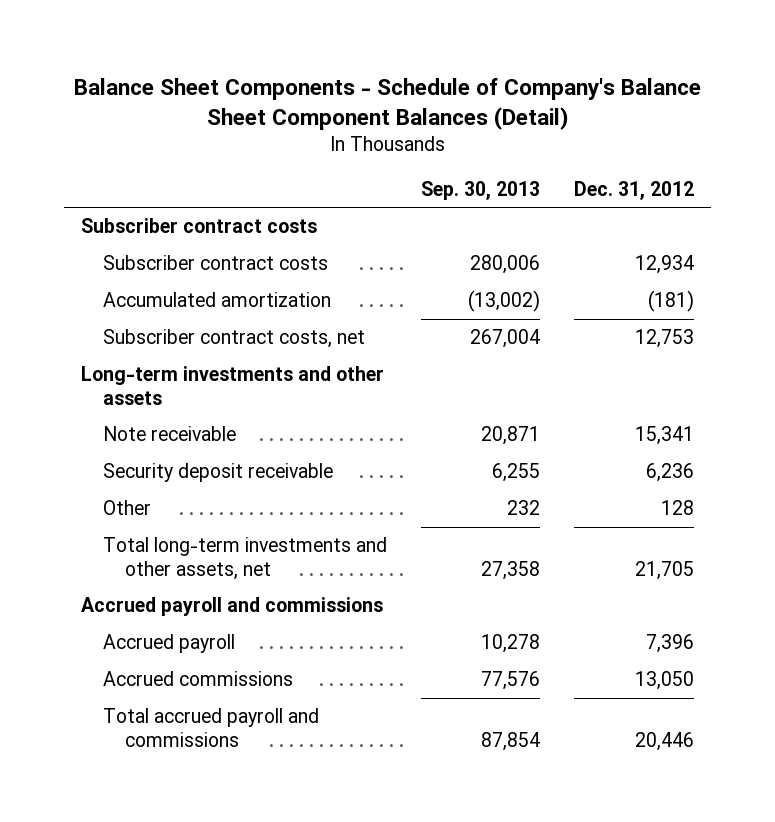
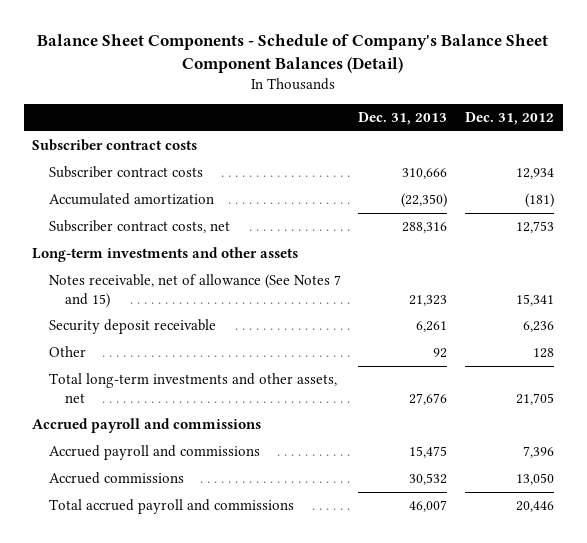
- | Sep. 30, 2013 | Dec. 31, 2012
+ | Dec. 31, 2013 | Dec. 31, 2012
- Note receivable | 20,871 | 15,341
+ Notes receivable, net of allowance (See Notes 7 and 15) | 21,323 | 15,341
- Accrued payroll | 10,278 | 7,396
+ Accrued payroll and commissions | 15,475 | 7,396

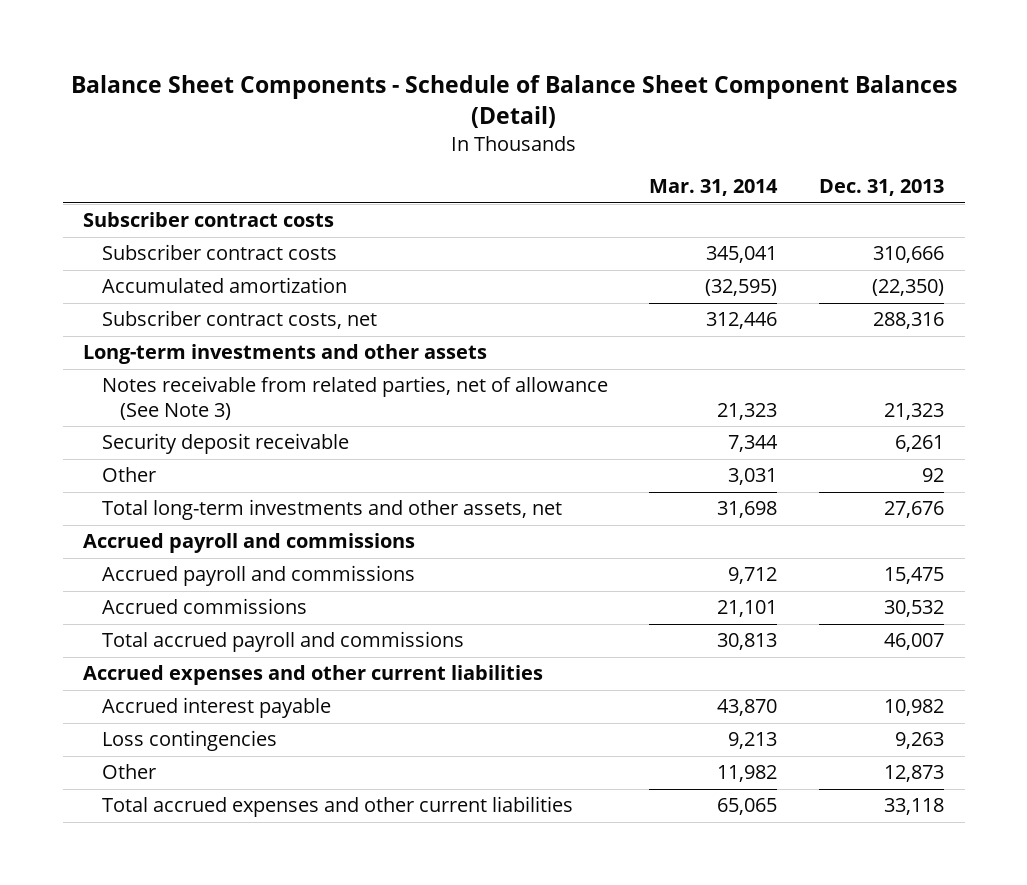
- Balance Sheet Components - Schedule of Company's Balance Sheet Component Balances (Detail)
+ Balance Sheet Components - Schedule of Balance Sheet Component Balances (Detail)
- | Dec. 31, 2013 | Dec. 31, 2012
+ | Mar. 31, 2014 | Dec. 31, 2013
- Notes receivable, net of allowance (See Notes 7 and 15) | 21,323 | 15,341
+ Notes receivable from related parties, net of allowance (See Note 3) | 21,323 | 21,323
+ Accrued expenses and other current liabilities
+ Accrued interest payable | 43,870 | 10,982
+ Loss contingencies | 9,213 | 9,263
+ Other | 11,982 | 12,873
+ Total accrued expenses and other current liabilities | 65,065 | 33,118

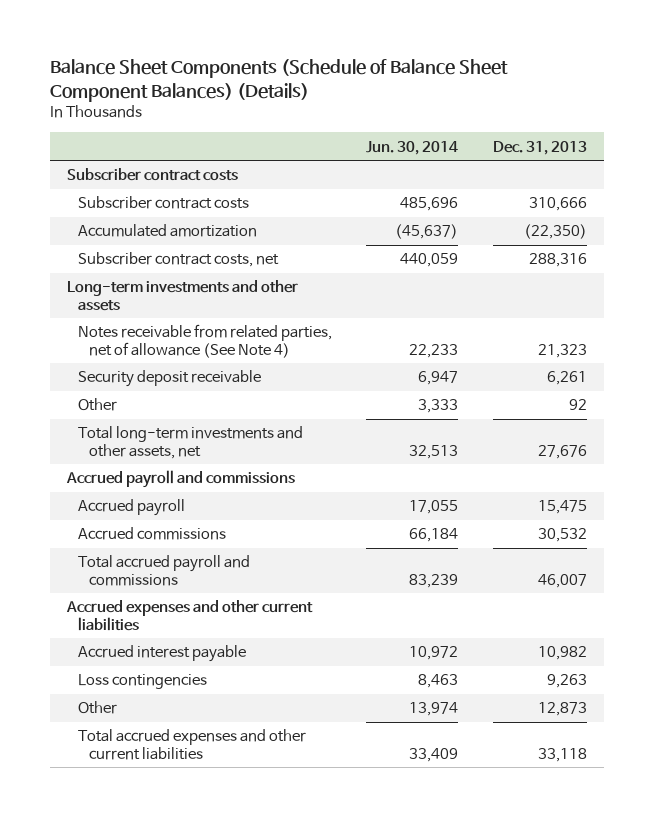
- Balance Sheet Components - Schedule of Balance Sheet Component Balances (Detail)
+ Balance Sheet Components (Schedule of Balance Sheet Component Balances) (Details)
- | Mar. 31, 2014 | Dec. 31, 2013
+ | Jun. 30, 2014 | Dec. 31, 2013
- Notes receivable from related parties, net of allowance (See Note 3) | 21,323 | 21,323
+ Notes receivable from related parties, net of allowance (See Note 4) | 22,233 | 21,323
- Accrued payroll and commissions | 9,712 | 15,475
+ Accrued payroll | 17,055 | 15,475

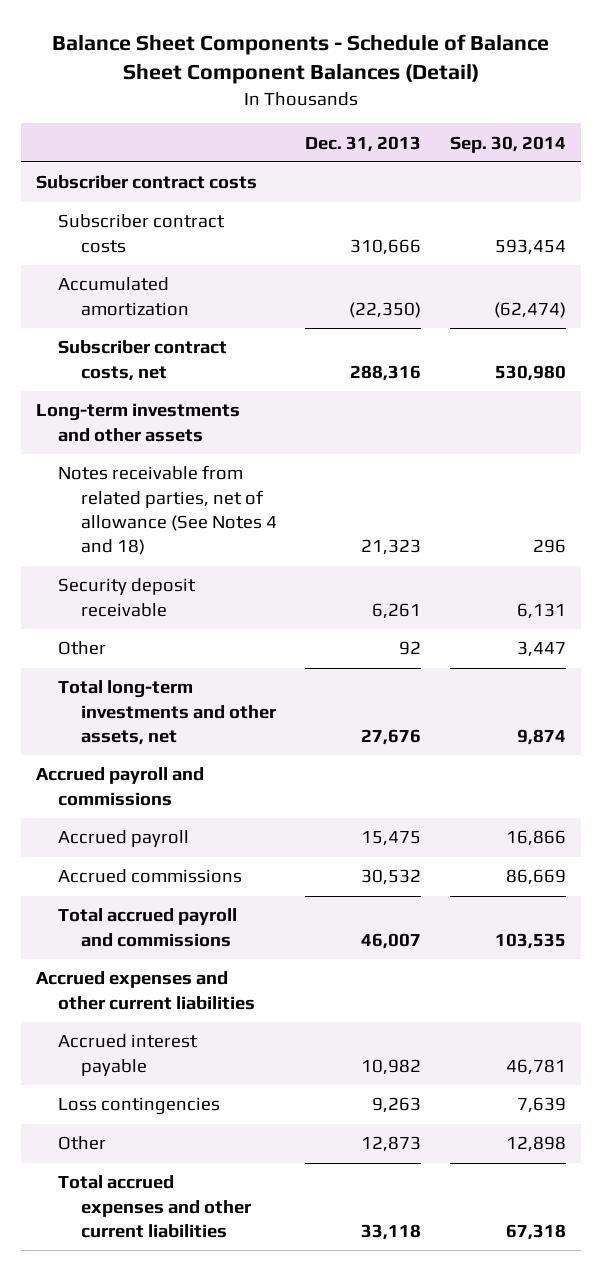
- Balance Sheet Components (Schedule of Balance Sheet Component Balances) (Details)
+ Balance Sheet Components - Schedule of Balance Sheet Component Balances (Detail)
- | Jun. 30, 2014 | Dec. 31, 2013
+ | Dec. 31, 2013 | Sep. 30, 2014
- Notes receivable from related parties, net of allowance (See Note 4) | 22,233 | 21,323
+ Notes receivable from related parties, net of allowance (See Notes 4 and 18) | 21,323 | 296

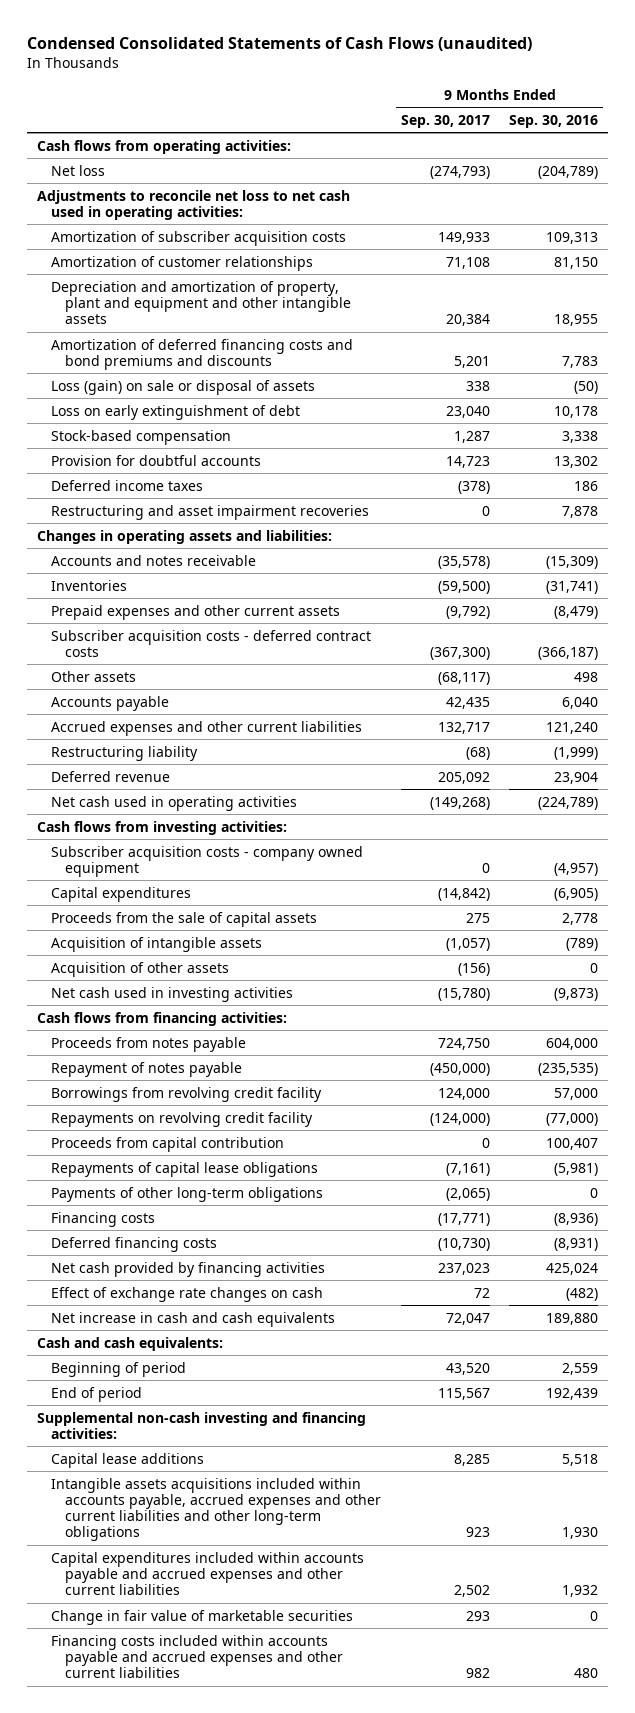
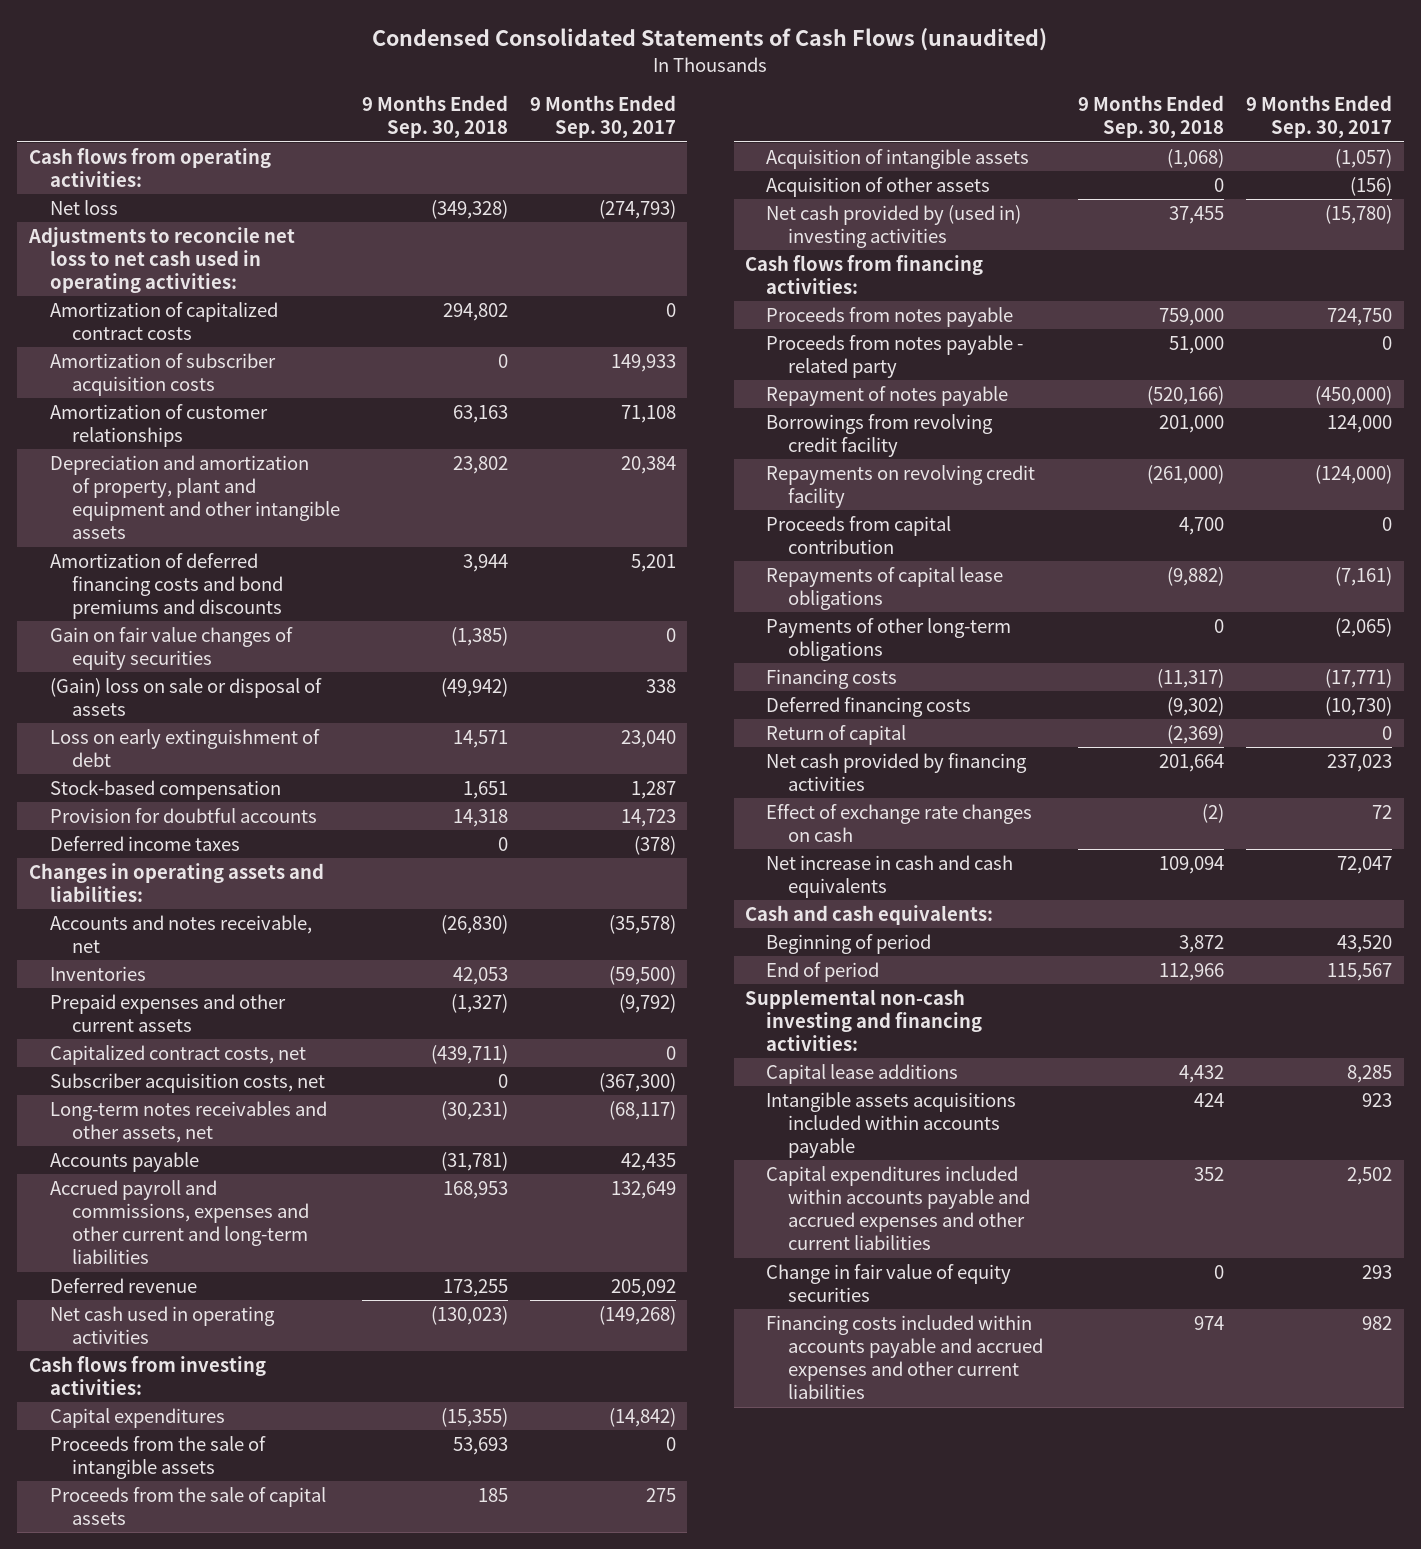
- | 9 Months Ended Sep. 30, 2017 | 9 Months Ended Sep. 30, 2016
+ | 9 Months Ended Sep. 30, 2018 | 9 Months Ended Sep. 30, 2017
+ Amortization of capitalized contract costs | 294,802 | 0
- Loss (gain) on sale or disposal of assets | 338 | (50)
+ Gain on fair value changes of equity securities | (1,385) | 0
+ (Gain) loss on sale or disposal of assets | (49,942) | 338
- Restructuring and asset impairment recoveries | 0 | 7,878
- Accounts and notes receivable | (35,578) | (15,309)
+ Accounts and notes receivable, net | (26,830) | (35,578)
- Subscriber acquisition costs - deferred contract costs | (367,300) | (366,187)
- Other assets | (68,117) | 498
+ Capitalized contract costs, net | (439,711) | 0
+ Subscriber acquisition costs, net | 0 | (367,300)
+ Long-term notes receivables and other assets, net | (30,231) | (68,117)
- Accrued expenses and other current liabilities | 132,717 | 121,240
- Restructuring liability | (68) | (1,999)
+ Accrued payroll and commissions, expenses and other current and long-term liabilities | 168,953 | 132,649
- Subscriber acquisition costs - company owned equipment | 0 | (4,957)
+ Proceeds from the sale of intangible assets | 53,693 | 0
- Net cash used in investing activities | (15,780) | (9,873)
+ Net cash provided by (used in) investing activities | 37,455 | (15,780)
+ Proceeds from notes payable - related party | 51,000 | 0
+ Return of capital | (2,369) | 0
- Intangible assets acquisitions included within accounts payable, accrued expenses and other current liabilities and other long-term obligations | 923 | 1,930
+ Intangible assets acquisitions included within accounts payable | 424 | 923
- Change in fair value of marketable securities | 293 | 0
+ Change in fair value of equity securities | 0 | 293

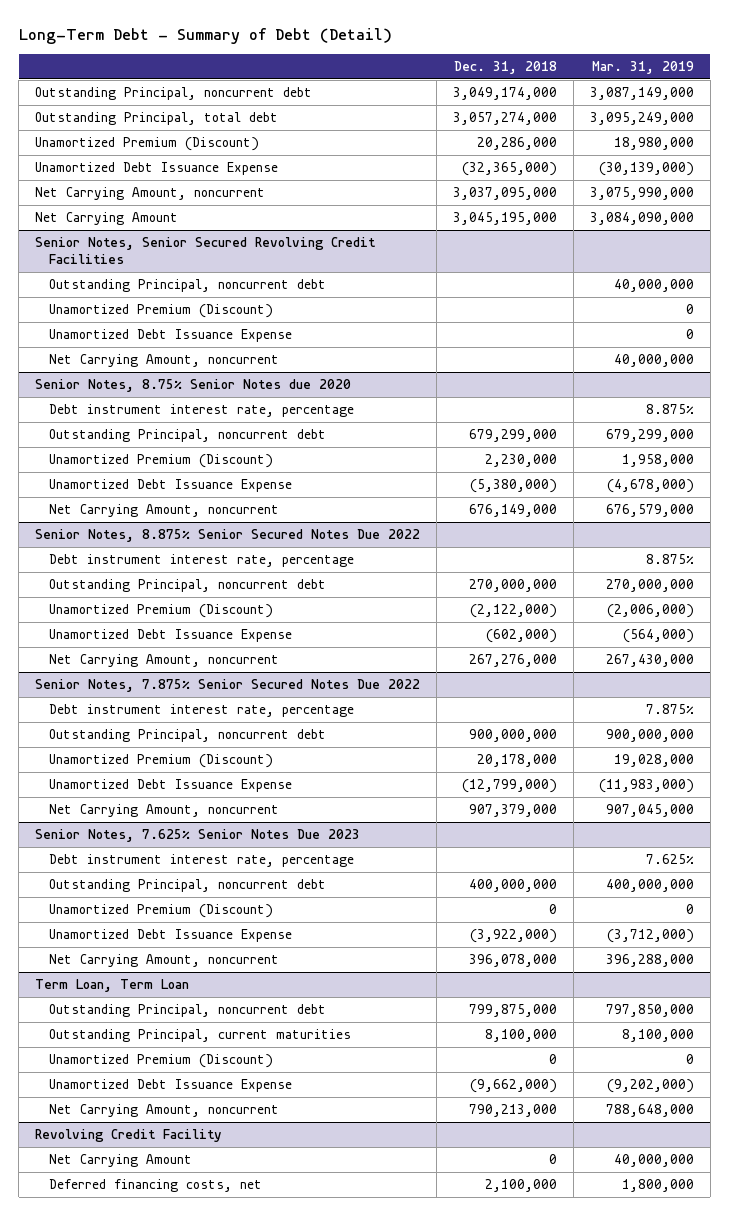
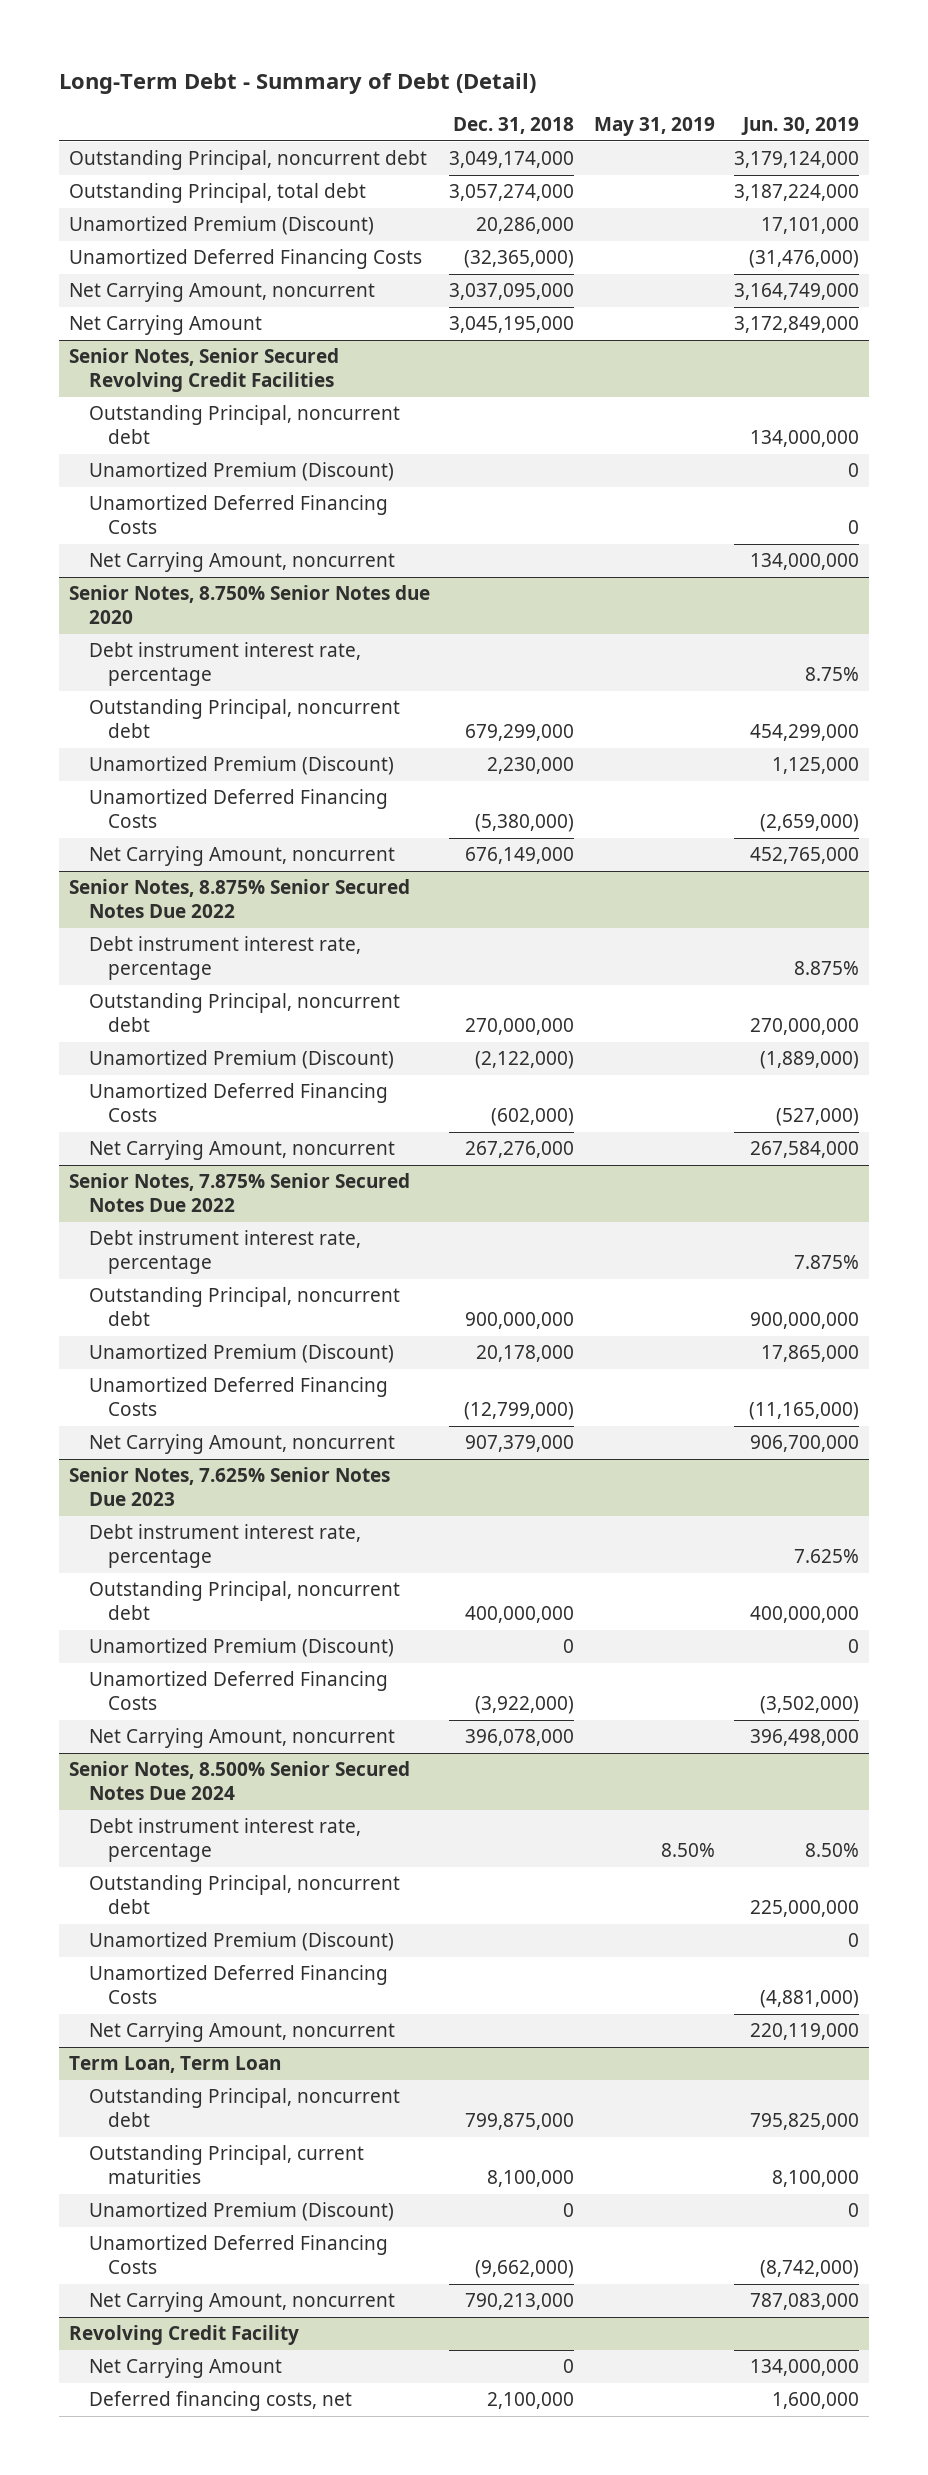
- | Dec. 31, 2018 | Mar. 31, 2019
+ | Dec. 31, 2018 | May 31, 2019 | Jun. 30, 2019
- Unamortized Debt Issuance Expense | (32,365,000) | (30,139,000)
+ Unamortized Deferred Financing Costs | (32,365,000) | | (31,476,000)
@ Senior Notes, Senior Secured Revolving Credit Facilities
- Unamortized Debt Issuance Expense | | 0
+ Unamortized Deferred Financing Costs | | | 0
- Senior Notes, 8.75% Senior Notes due 2020
+ Senior Notes, 8.750% Senior Notes due 2020
- Unamortized Debt Issuance Expense | (5,380,000) | (4,678,000)
+ Unamortized Deferred Financing Costs | (5,380,000) | | (2,659,000)
@ Senior Notes, 8.875% Senior Secured Notes Due 2022
- Unamortized Debt Issuance Expense | (602,000) | (564,000)
+ Unamortized Deferred Financing Costs | (602,000) | | (527,000)
@ Senior Notes, 7.875% Senior Secured Notes Due 2022
- Unamortized Debt Issuance Expense | (12,799,000) | (11,983,000)
+ Unamortized Deferred Financing Costs | (12,799,000) | | (11,165,000)
@ Senior Notes, 7.625% Senior Notes Due 2023
- Unamortized Debt Issuance Expense | (3,922,000) | (3,712,000)
+ Unamortized Deferred Financing Costs | (3,922,000) | | (3,502,000)
+ Senior Notes, 8.500% Senior Secured Notes Due 2024
+ Debt instrument interest rate, percentage | | 8.50% | 8.50%
+ Outstanding Principal, noncurrent debt | | | 225,000,000
+ Unamortized Premium (Discount) | | | 0
+ Unamortized Deferred Financing Costs | | | (4,881,000)
+ Net Carrying Amount, noncurrent | | | 220,119,000
@ Term Loan, Term Loan
- Unamortized Debt Issuance Expense | (9,662,000) | (9,202,000)
+ Unamortized Deferred Financing Costs | (9,662,000) | | (8,742,000)

